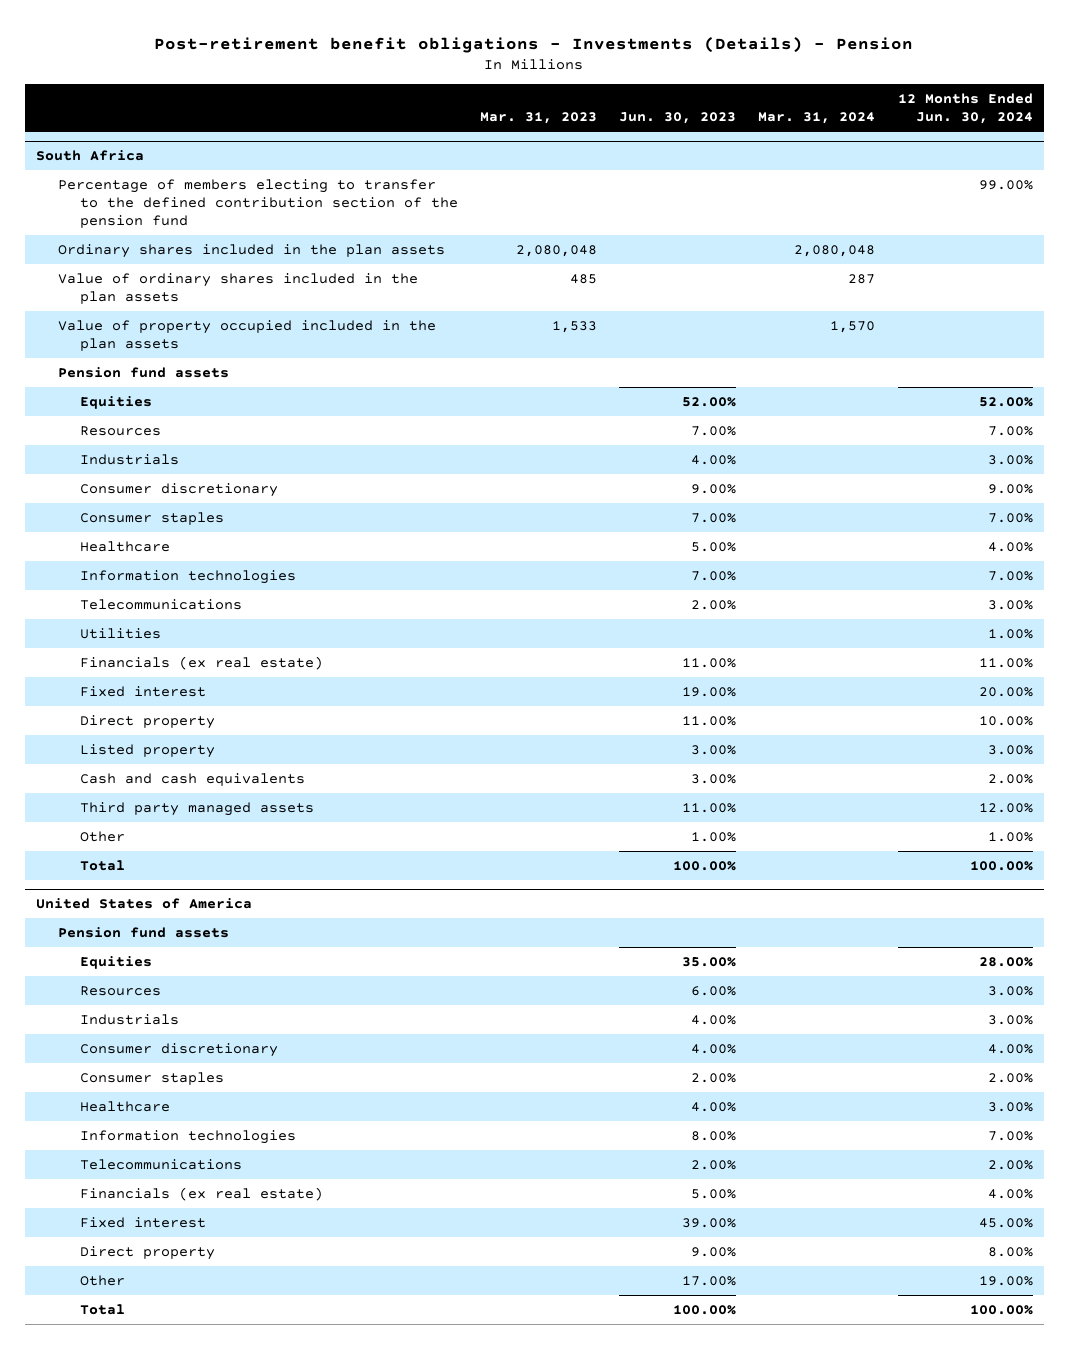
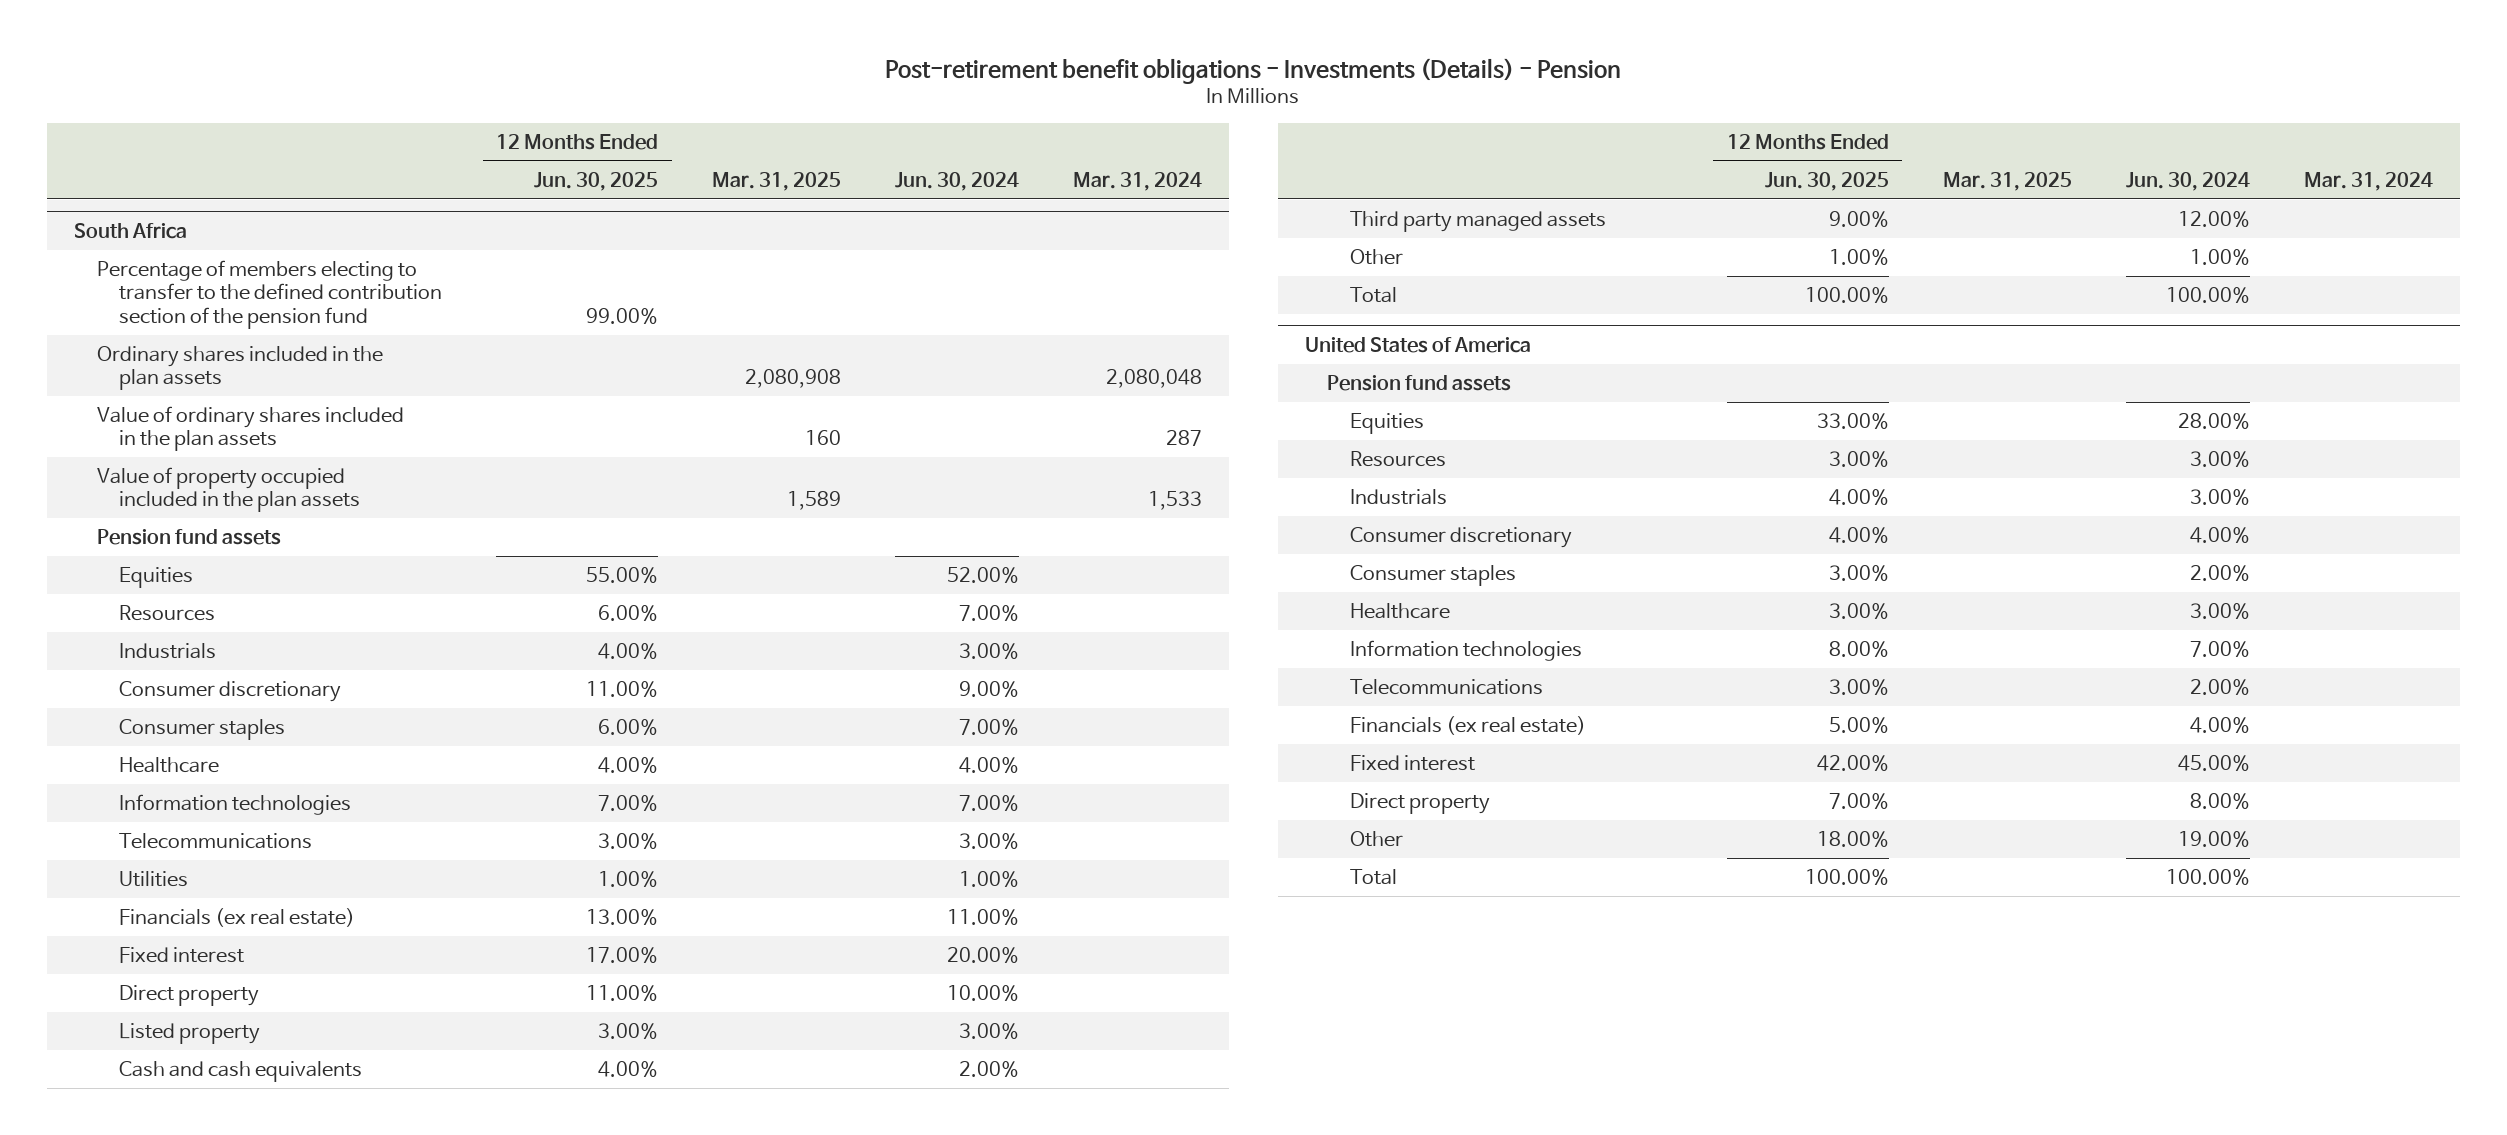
- | Mar. 31, 2023 | Jun. 30, 2023 | Mar. 31, 2024 | 12 Months Ended Jun. 30, 2024
+ | 12 Months Ended Jun. 30, 2025 | Mar. 31, 2025 | Jun. 30, 2024 | Mar. 31, 2024
@ South Africa
- Value of property occupied included in the plan assets | 1,533 | | 1,570 |
+ Value of property occupied included in the plan assets | | 1,589 | | 1,533

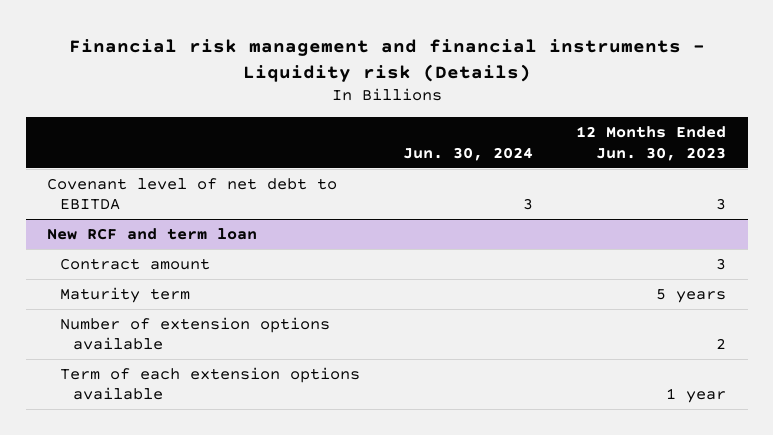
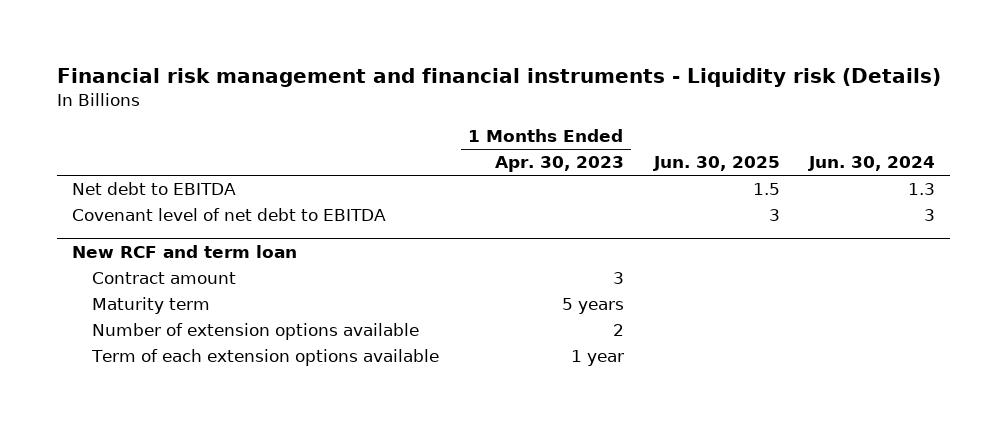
- | Jun. 30, 2024 | 12 Months Ended Jun. 30, 2023
+ | 1 Months Ended Apr. 30, 2023 | Jun. 30, 2025 | Jun. 30, 2024
+ Net debt to EBITDA | | 1.5 | 1.3

